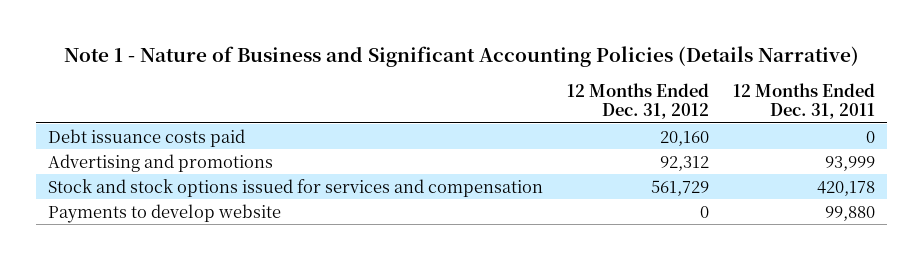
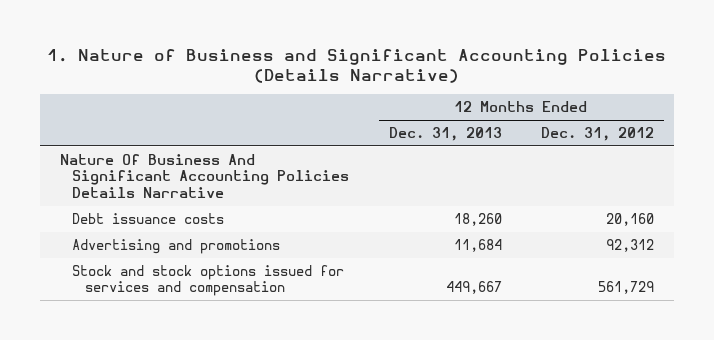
- Note 1 - Nature of Business and Significant Accounting Policies (Details Narrative)
+ 1. Nature of Business and Significant Accounting Policies (Details Narrative)
- | 12 Months Ended Dec. 31, 2012 | 12 Months Ended Dec. 31, 2011
+ | 12 Months Ended Dec. 31, 2013 | 12 Months Ended Dec. 31, 2012
- Debt issuance costs paid | 20,160 | 0
+ Nature Of Business And Significant Accounting Policies Details Narrative
+ Debt issuance costs | 18,260 | 20,160
- Payments to develop website | 0 | 99,880

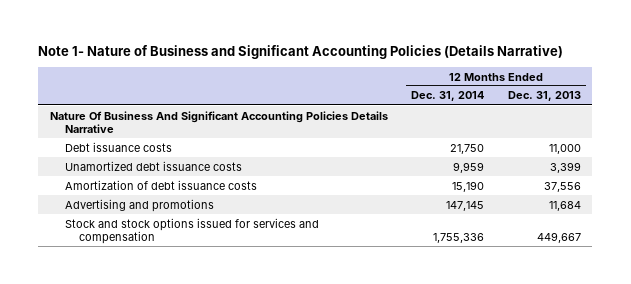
- 1. Nature of Business and Significant Accounting Policies (Details Narrative)
+ Note 1- Nature of Business and Significant Accounting Policies (Details Narrative)
- | 12 Months Ended Dec. 31, 2013 | 12 Months Ended Dec. 31, 2012
+ | 12 Months Ended Dec. 31, 2014 | 12 Months Ended Dec. 31, 2013
- Debt issuance costs | 18,260 | 20,160
+ Debt issuance costs | 21,750 | 11,000
+ Unamortized debt issuance costs | 9,959 | 3,399
+ Amortization of debt issuance costs | 15,190 | 37,556

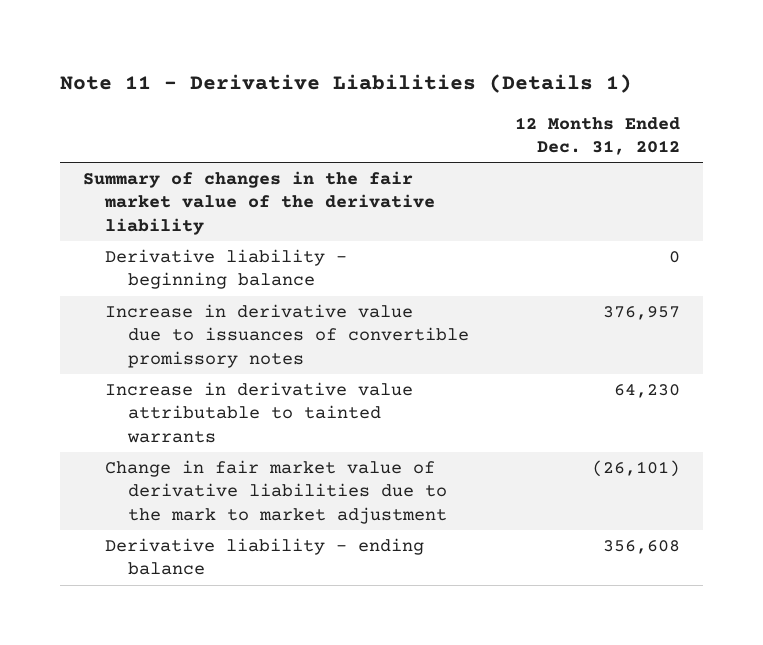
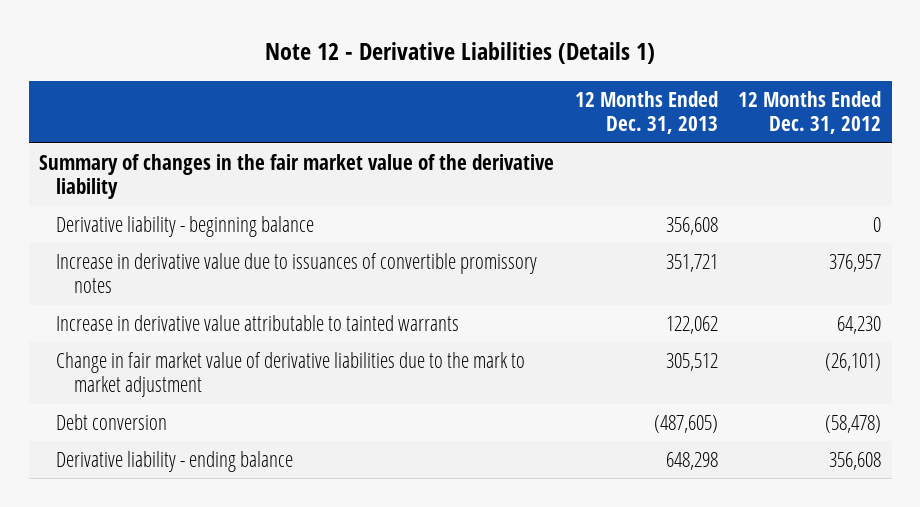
- Note 11 - Derivative Liabilities (Details 1)
+ Note 12 - Derivative Liabilities (Details 1)
- | 12 Months Ended Dec. 31, 2012
+ | 12 Months Ended Dec. 31, 2013 | 12 Months Ended Dec. 31, 2012
+ Debt conversion | (487,605) | (58,478)

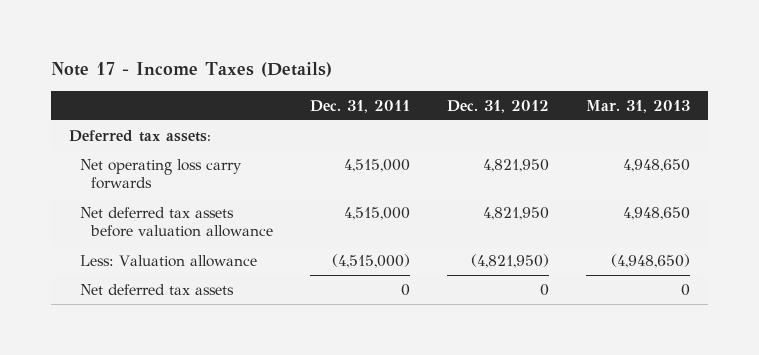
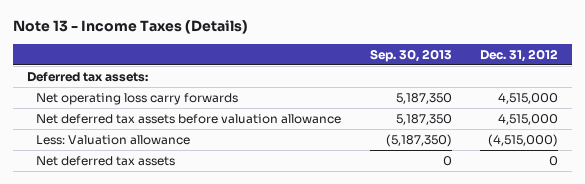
- Note 17 - Income Taxes (Details)
+ Note 13 - Income Taxes (Details)
- | Dec. 31, 2011 | Dec. 31, 2012 | Mar. 31, 2013
+ | Sep. 30, 2013 | Dec. 31, 2012
- Net operating loss carry forwards | 4,515,000 | 4,821,950 | 4,948,650
- Net deferred tax assets before valuation allowance | 4,515,000 | 4,821,950 | 4,948,650
- Less: Valuation allowance | (4,515,000) | (4,821,950) | (4,948,650)
+ Net operating loss carry forwards | 5,187,350 | 4,515,000
+ Net deferred tax assets before valuation allowance | 5,187,350 | 4,515,000
+ Less: Valuation allowance | (5,187,350) | (4,515,000)

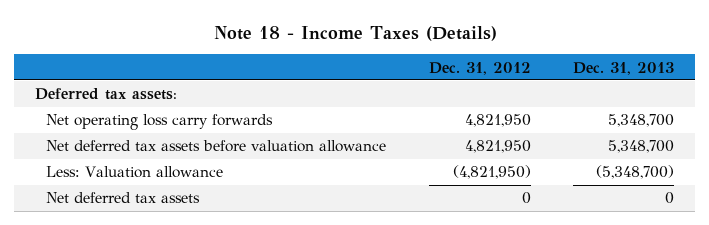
- Note 13 - Income Taxes (Details)
+ Note 18 - Income Taxes (Details)
- | Sep. 30, 2013 | Dec. 31, 2012
+ | Dec. 31, 2012 | Dec. 31, 2013
- Net operating loss carry forwards | 5,187,350 | 4,515,000
- Net deferred tax assets before valuation allowance | 5,187,350 | 4,515,000
- Less: Valuation allowance | (5,187,350) | (4,515,000)
+ Net operating loss carry forwards | 4,821,950 | 5,348,700
+ Net deferred tax assets before valuation allowance | 4,821,950 | 5,348,700
+ Less: Valuation allowance | (4,821,950) | (5,348,700)

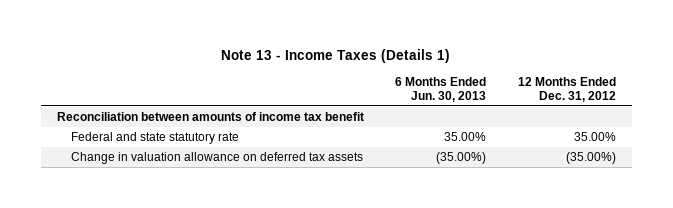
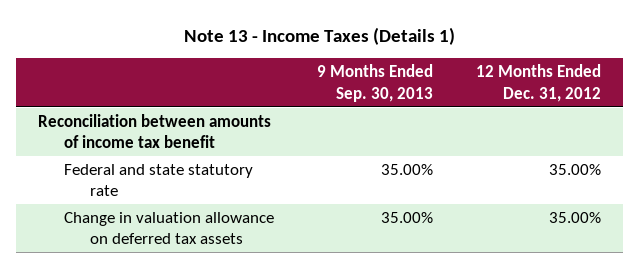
- | 6 Months Ended Jun. 30, 2013 | 12 Months Ended Dec. 31, 2012
+ | 9 Months Ended Sep. 30, 2013 | 12 Months Ended Dec. 31, 2012
- Change in valuation allowance on deferred tax assets | (35.00%) | (35.00%)
+ Change in valuation allowance on deferred tax assets | 35.00% | 35.00%

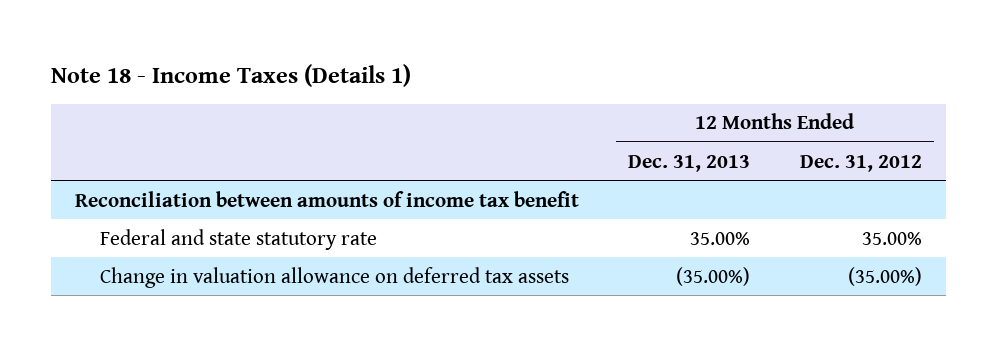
- Note 13 - Income Taxes (Details 1)
+ Note 18 - Income Taxes (Details 1)
- | 9 Months Ended Sep. 30, 2013 | 12 Months Ended Dec. 31, 2012
+ | 12 Months Ended Dec. 31, 2013 | 12 Months Ended Dec. 31, 2012
- Change in valuation allowance on deferred tax assets | 35.00% | 35.00%
+ Change in valuation allowance on deferred tax assets | (35.00%) | (35.00%)

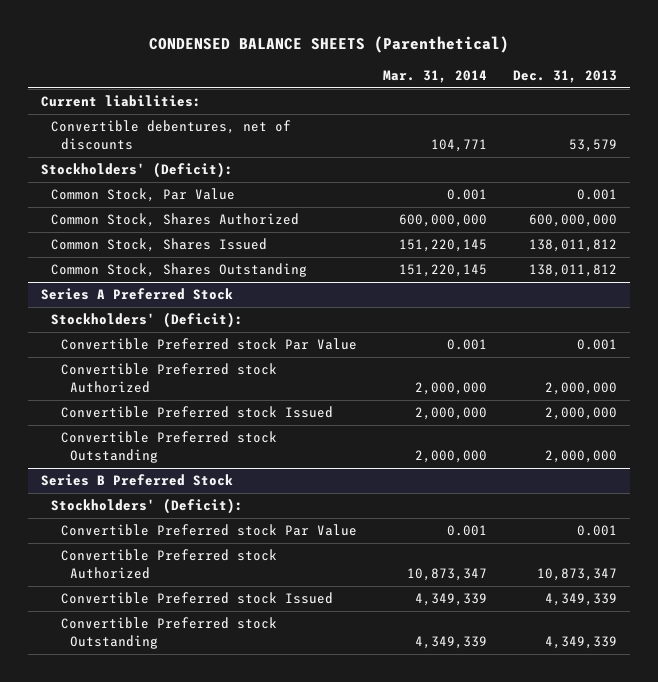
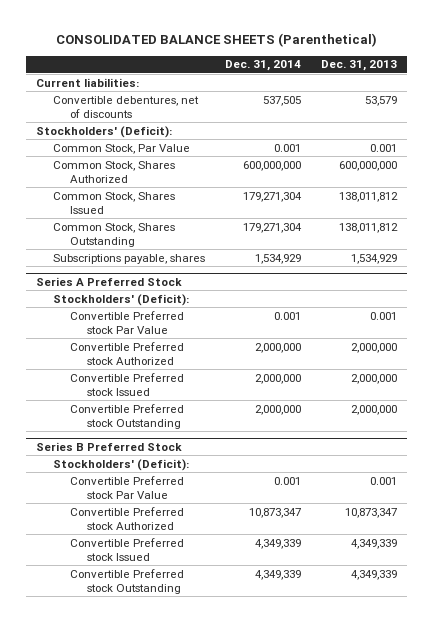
- CONDENSED BALANCE SHEETS (Parenthetical)
+ CONSOLIDATED BALANCE SHEETS (Parenthetical)
- | Mar. 31, 2014 | Dec. 31, 2013
+ | Dec. 31, 2014 | Dec. 31, 2013
+ Subscriptions payable, shares | 1,534,929 | 1,534,929

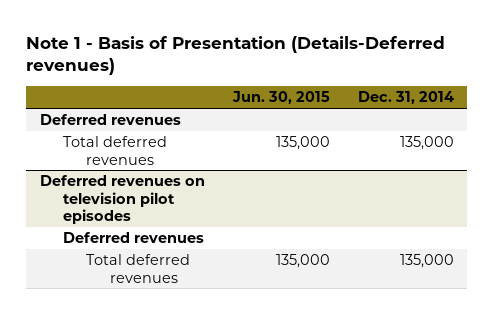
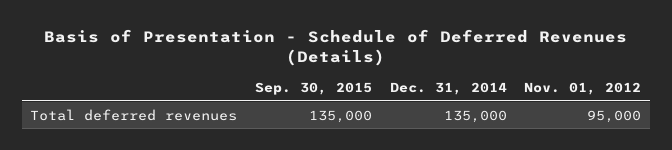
- Note 1 - Basis of Presentation (Details-Deferred revenues)
+ Basis of Presentation - Schedule of Deferred Revenues (Details)
- | Jun. 30, 2015 | Dec. 31, 2014
+ | Sep. 30, 2015 | Dec. 31, 2014 | Nov. 01, 2012
- Deferred revenues
- Deferred revenues on television pilot episodes
- Deferred revenues
- Total deferred revenues | 135,000 | 135,000

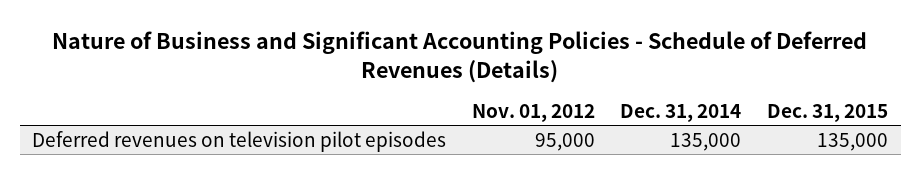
- Basis of Presentation - Schedule of Deferred Revenues (Details)
+ Nature of Business and Significant Accounting Policies - Schedule of Deferred Revenues (Details)
- | Sep. 30, 2015 | Dec. 31, 2014 | Nov. 01, 2012
+ | Nov. 01, 2012 | Dec. 31, 2014 | Dec. 31, 2015
- Total deferred revenues | 135,000 | 135,000 | 95,000
+ Deferred revenues on television pilot episodes | 95,000 | 135,000 | 135,000

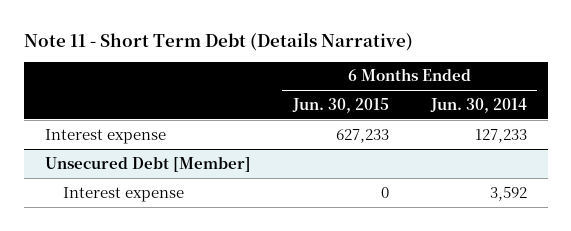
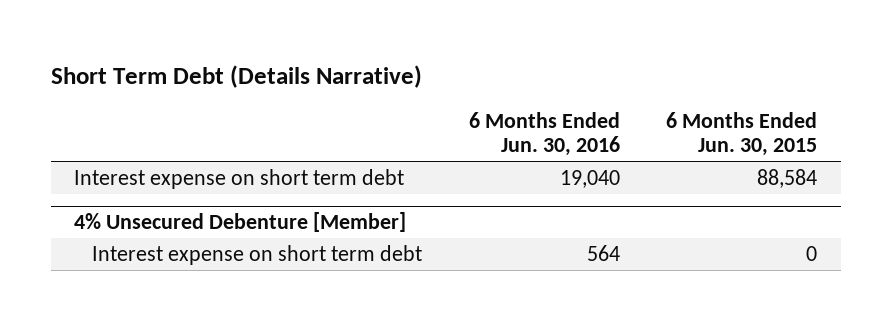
- Note 11 - Short Term Debt (Details Narrative)
+ Short Term Debt (Details Narrative)
- | 6 Months Ended Jun. 30, 2015 | 6 Months Ended Jun. 30, 2014
+ | 6 Months Ended Jun. 30, 2016 | 6 Months Ended Jun. 30, 2015
- Interest expense | 627,233 | 127,233
- Unsecured Debt [Member]
- Interest expense | 0 | 3,592
+ Interest expense on short term debt | 19,040 | 88,584
+ 4% Unsecured Debenture [Member]
+ Interest expense on short term debt | 564 | 0

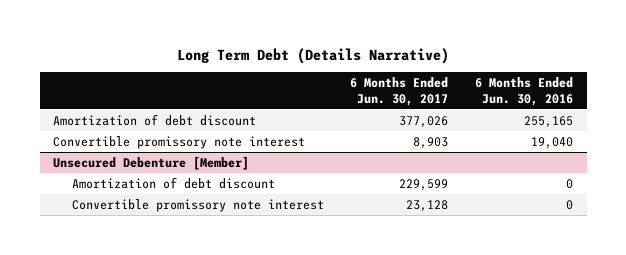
- Short Term Debt (Details Narrative)
+ Long Term Debt (Details Narrative)
- | 6 Months Ended Jun. 30, 2016 | 6 Months Ended Jun. 30, 2015
+ | 6 Months Ended Jun. 30, 2017 | 6 Months Ended Jun. 30, 2016
- Interest expense on short term debt | 19,040 | 88,584
- 4% Unsecured Debenture [Member]
- Interest expense on short term debt | 564 | 0
+ Amortization of debt discount | 377,026 | 255,165
+ Convertible promissory note interest | 8,903 | 19,040
+ Unsecured Debenture [Member]
+ Amortization of debt discount | 229,599 | 0
+ Convertible promissory note interest | 23,128 | 0

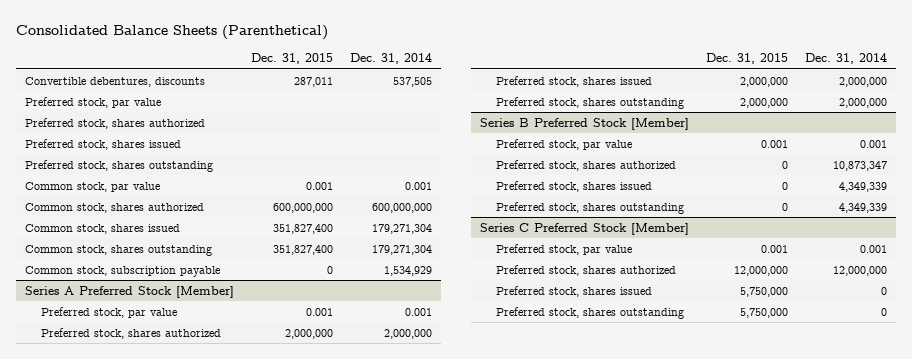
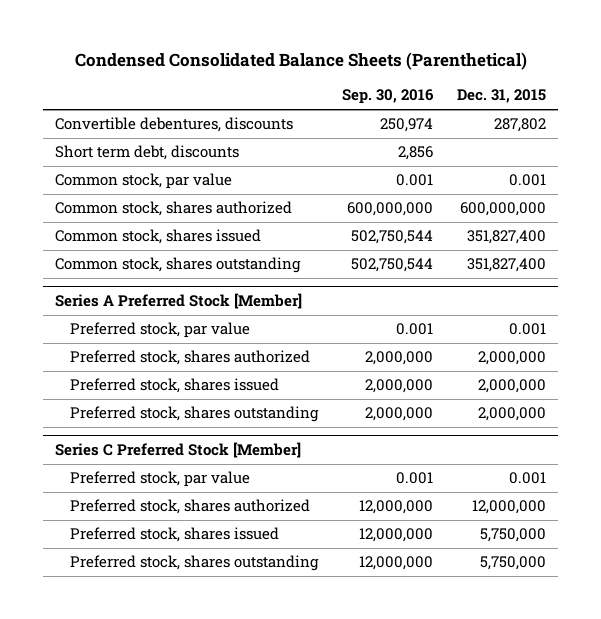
- Consolidated Balance Sheets (Parenthetical)
+ Condensed Consolidated Balance Sheets (Parenthetical)
- | Dec. 31, 2015 | Dec. 31, 2014
+ | Sep. 30, 2016 | Dec. 31, 2015
- Convertible debentures, discounts | 287,011 | 537,505
- Preferred stock, par value
- Preferred stock, shares authorized
- Preferred stock, shares issued
- Preferred stock, shares outstanding
+ Convertible debentures, discounts | 250,974 | 287,802
+ Short term debt, discounts | 2,856 |
- Common stock, subscription payable | 0 | 1,534,929
- Series B Preferred Stock [Member]
- Preferred stock, par value | 0.001 | 0.001
- Preferred stock, shares authorized | 0 | 10,873,347
- Preferred stock, shares issued | 0 | 4,349,339
- Preferred stock, shares outstanding | 0 | 4,349,339

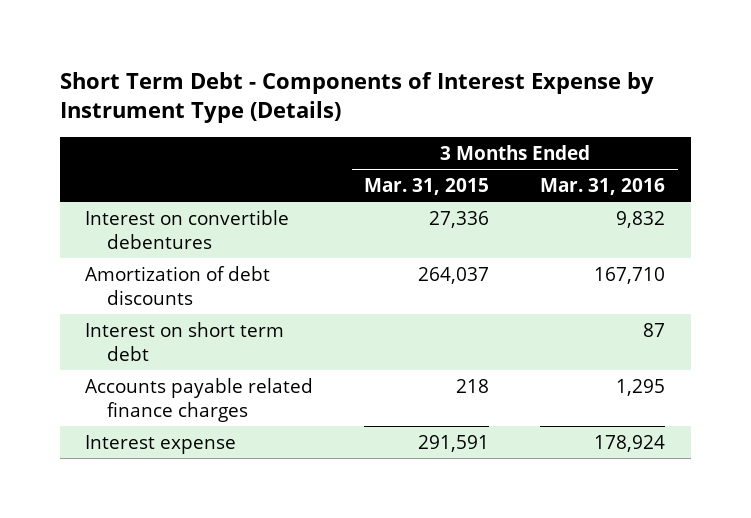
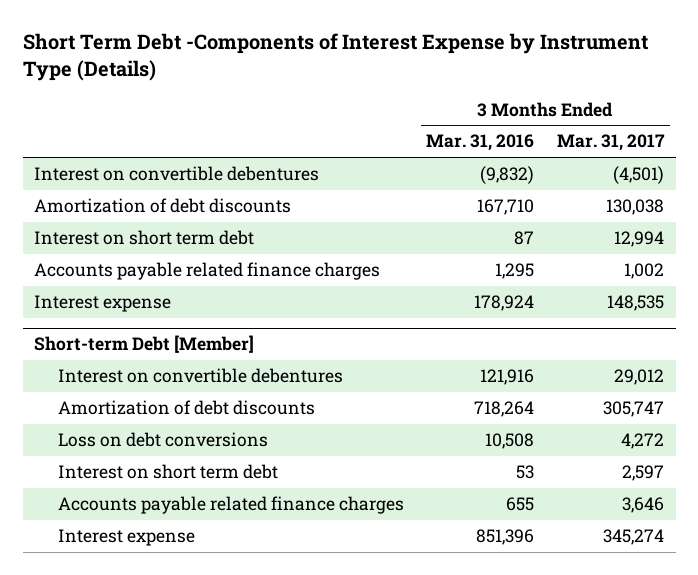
- Short Term Debt - Components of Interest Expense by Instrument Type (Details)
+ Short Term Debt -Components of Interest Expense by Instrument Type (Details)
- | 3 Months Ended Mar. 31, 2015 | 3 Months Ended Mar. 31, 2016
+ | 3 Months Ended Mar. 31, 2016 | 3 Months Ended Mar. 31, 2017
- Interest on convertible debentures | 27,336 | 9,832
+ Interest on convertible debentures | (9,832) | (4,501)
+ Short-term Debt [Member]
+ Interest on convertible debentures | 121,916 | 29,012
+ Amortization of debt discounts | 718,264 | 305,747
+ Loss on debt conversions | 10,508 | 4,272
+ Interest on short term debt | 53 | 2,597
+ Accounts payable related finance charges | 655 | 3,646
+ Interest expense | 851,396 | 345,274

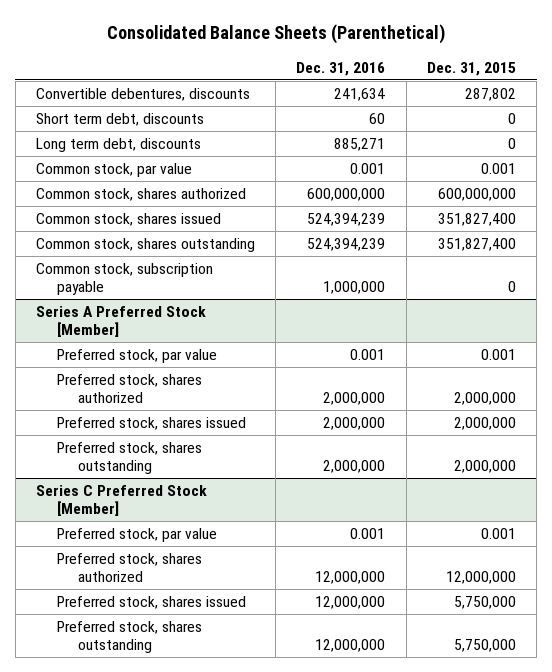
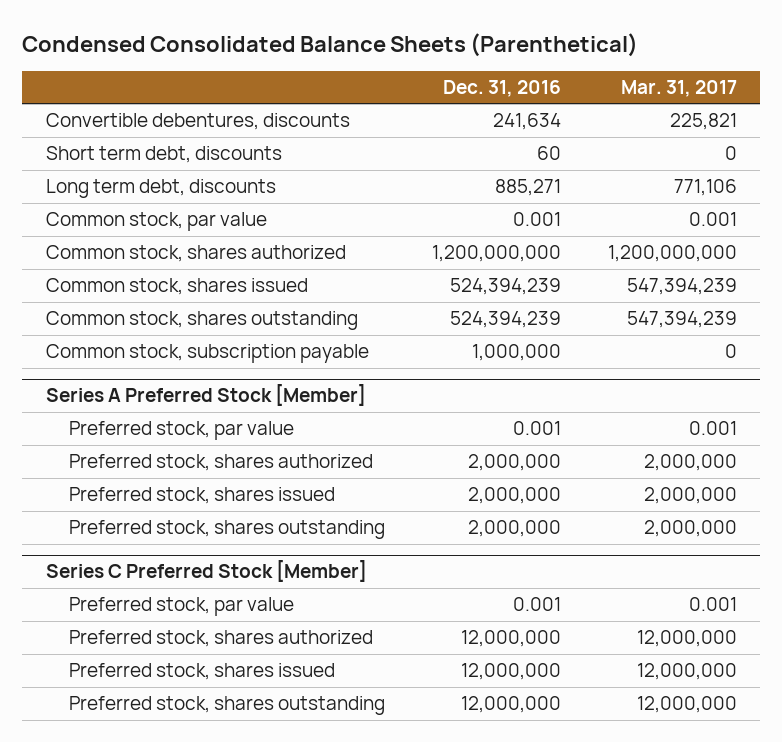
- Consolidated Balance Sheets (Parenthetical)
+ Condensed Consolidated Balance Sheets (Parenthetical)
- | Dec. 31, 2016 | Dec. 31, 2015
+ | Dec. 31, 2016 | Mar. 31, 2017
- Common stock, shares authorized | 600,000,000 | 600,000,000
+ Common stock, shares authorized | 1,200,000,000 | 1,200,000,000

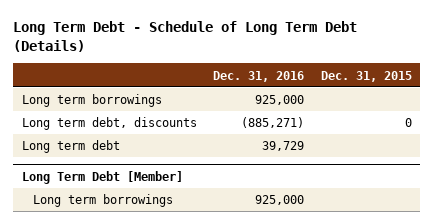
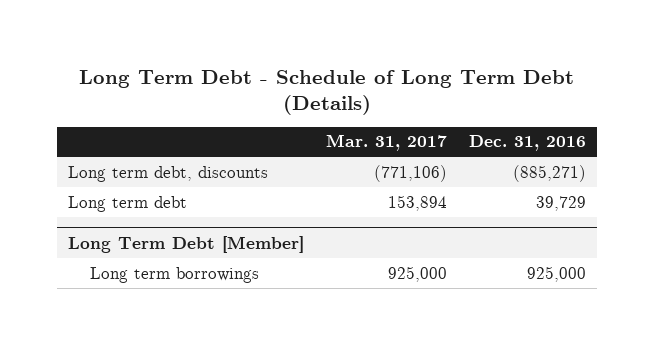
- | Dec. 31, 2016 | Dec. 31, 2015
+ | Mar. 31, 2017 | Dec. 31, 2016
- Long term borrowings | 925,000 |

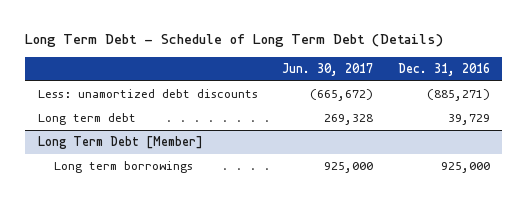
- | Mar. 31, 2017 | Dec. 31, 2016
+ | Jun. 30, 2017 | Dec. 31, 2016
- Long term debt, discounts | (771,106) | (885,271)
+ Less: unamortized debt discounts | (665,672) | (885,271)

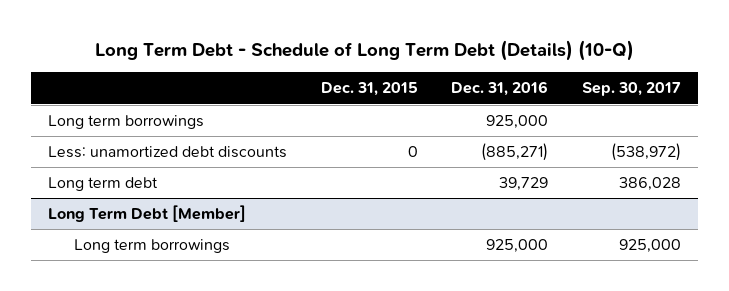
- Long Term Debt - Schedule of Long Term Debt (Details)
+ Long Term Debt - Schedule of Long Term Debt (Details) (10-Q)
- | Jun. 30, 2017 | Dec. 31, 2016
+ | Dec. 31, 2015 | Dec. 31, 2016 | Sep. 30, 2017
+ Long term borrowings | | 925,000 |

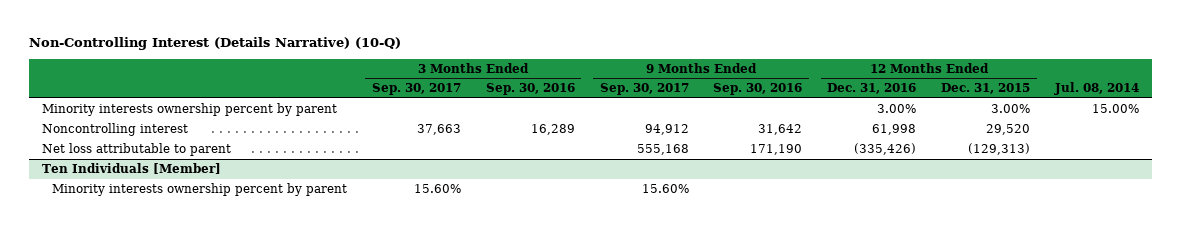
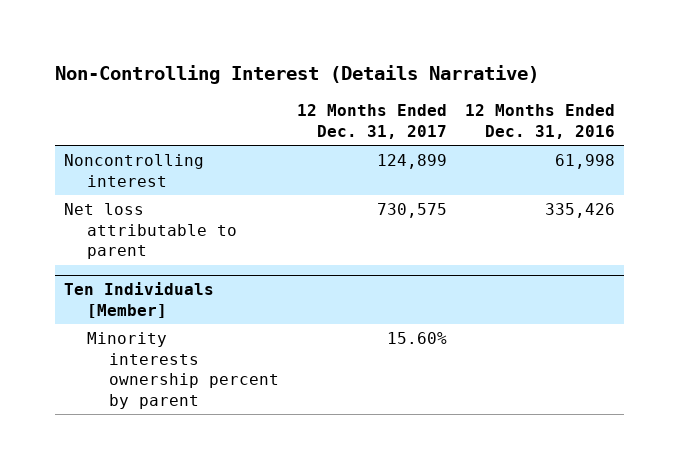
- Non-Controlling Interest (Details Narrative) (10-Q)
+ Non-Controlling Interest (Details Narrative)
- | 3 Months Ended Sep. 30, 2017 | 3 Months Ended Sep. 30, 2016 | 9 Months Ended Sep. 30, 2017 | 9 Months Ended Sep. 30, 2016 | 12 Months Ended Dec. 31, 2016 | 12 Months Ended Dec. 31, 2015 | Jul. 08, 2014
+ | 12 Months Ended Dec. 31, 2017 | 12 Months Ended Dec. 31, 2016
- Minority interests ownership percent by parent | | | | | 3.00% | 3.00% | 15.00%
- Net loss attributable to parent | | | 555,168 | 171,190 | (335,426) | (129,313) |
+ Net loss attributable to parent | 730,575 | 335,426

